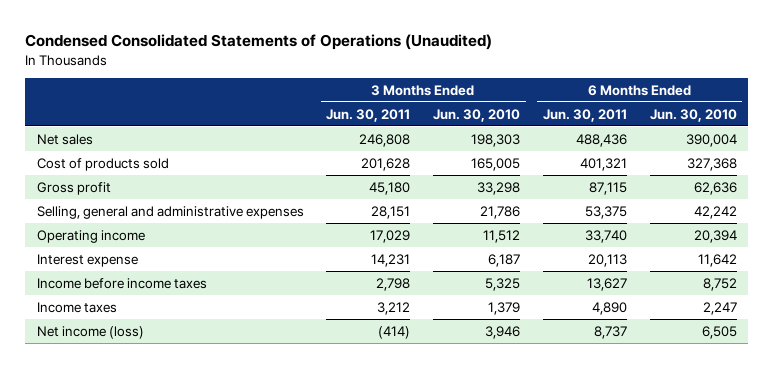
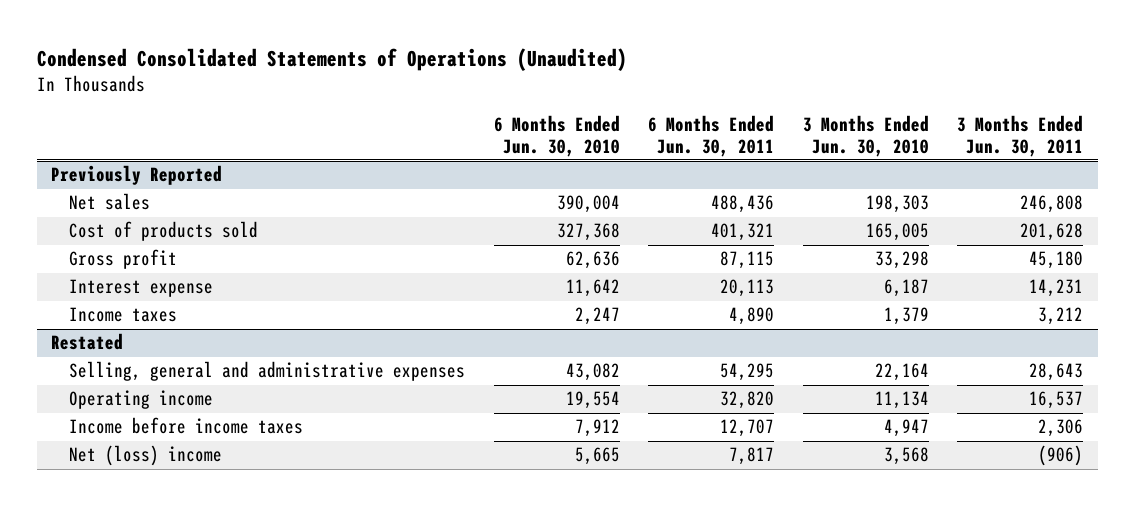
- | 3 Months Ended Jun. 30, 2011 | 3 Months Ended Jun. 30, 2010 | 6 Months Ended Jun. 30, 2011 | 6 Months Ended Jun. 30, 2010
+ | 6 Months Ended Jun. 30, 2010 | 6 Months Ended Jun. 30, 2011 | 3 Months Ended Jun. 30, 2010 | 3 Months Ended Jun. 30, 2011
+ Previously Reported
- Selling, general and administrative expenses | 28,151 | 21,786 | 53,375 | 42,242
- Operating income | 17,029 | 11,512 | 33,740 | 20,394
- Income before income taxes | 2,798 | 5,325 | 13,627 | 8,752
- Net income (loss) | (414) | 3,946 | 8,737 | 6,505
+ Restated
+ Selling, general and administrative expenses | 43,082 | 54,295 | 22,164 | 28,643
+ Operating income | 19,554 | 32,820 | 11,134 | 16,537
+ Income before income taxes | 7,912 | 12,707 | 4,947 | 2,306
+ Net (loss) income | 5,665 | 7,817 | 3,568 | (906)

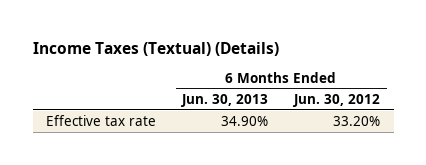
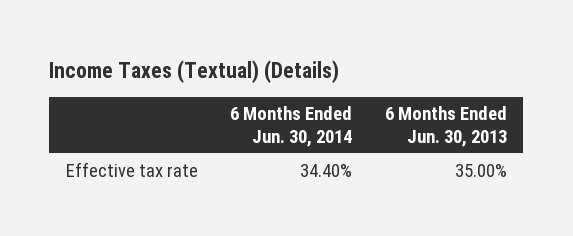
- | 6 Months Ended Jun. 30, 2013 | 6 Months Ended Jun. 30, 2012
+ | 6 Months Ended Jun. 30, 2014 | 6 Months Ended Jun. 30, 2013
- Effective tax rate | 34.90% | 33.20%
+ Effective tax rate | 34.40% | 35.00%

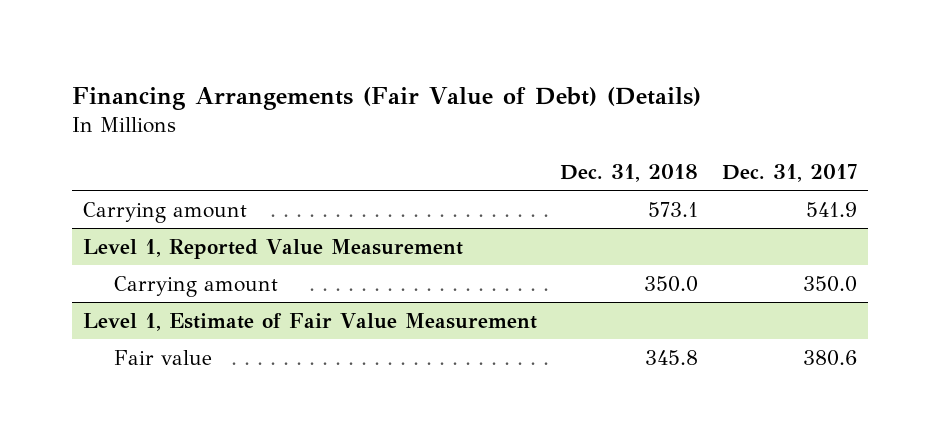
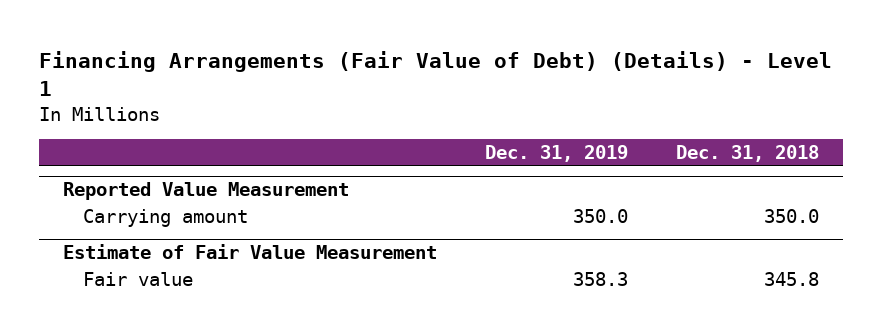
- Financing Arrangements (Fair Value of Debt) (Details)
+ Financing Arrangements (Fair Value of Debt) (Details) - Level 1
- | Dec. 31, 2018 | Dec. 31, 2017
+ | Dec. 31, 2019 | Dec. 31, 2018
- Carrying amount | 573.1 | 541.9
- Level 1, Reported Value Measurement
+ Reported Value Measurement
- Level 1, Estimate of Fair Value Measurement
+ Estimate of Fair Value Measurement

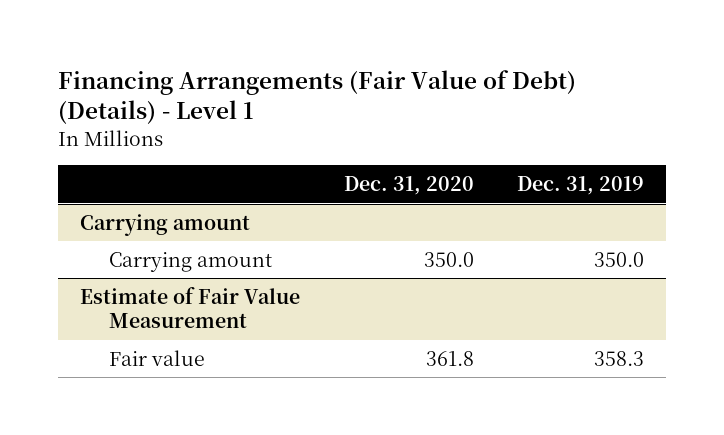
- | Dec. 31, 2019 | Dec. 31, 2018
+ | Dec. 31, 2020 | Dec. 31, 2019
- Reported Value Measurement
+ Carrying amount

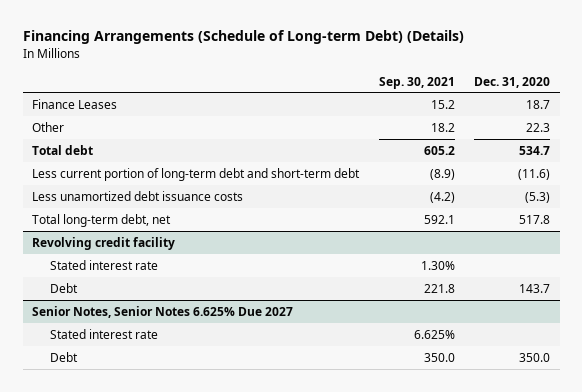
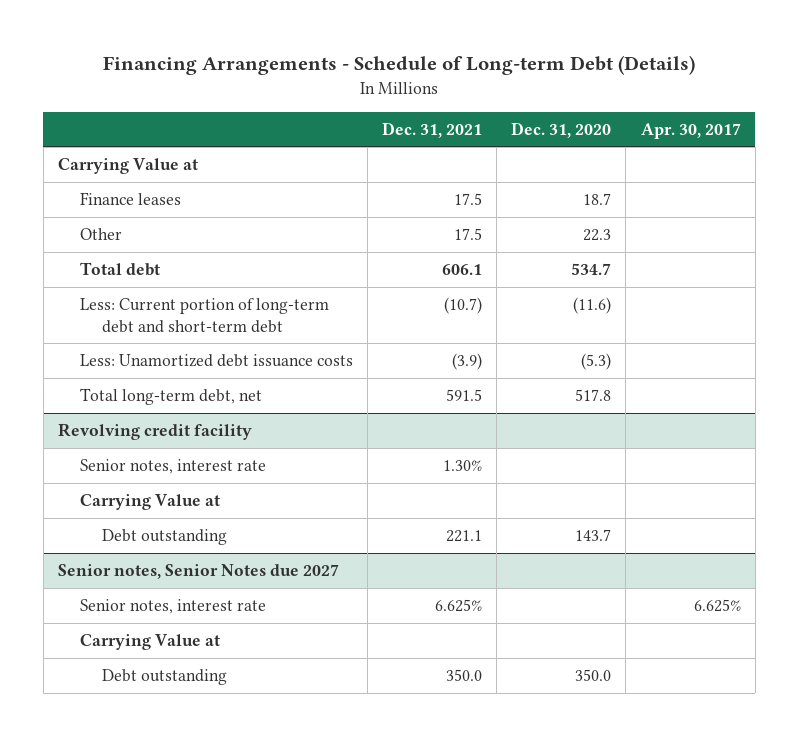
- Financing Arrangements (Schedule of Long-term Debt) (Details)
+ Financing Arrangements - Schedule of Long-term Debt (Details)
- | Sep. 30, 2021 | Dec. 31, 2020
+ | Dec. 31, 2021 | Dec. 31, 2020 | Apr. 30, 2017
- Finance Leases | 15.2 | 18.7
+ Carrying Value at
+ Finance leases | 17.5 | 18.7 |
- Less current portion of long-term debt and short-term debt | (8.9) | (11.6)
- Less unamortized debt issuance costs | (4.2) | (5.3)
+ Less: Current portion of long-term debt and short-term debt | (10.7) | (11.6) |
+ Less: Unamortized debt issuance costs | (3.9) | (5.3) |
@ Revolving credit facility
- Stated interest rate | 1.30% |
- Debt | 221.8 | 143.7
- Senior Notes, Senior Notes 6.625% Due 2027
- Stated interest rate | 6.625% |
- Debt | 350.0 | 350.0
@ Revolving credit facility
+ Senior notes, interest rate | 1.30% | |
+ Carrying Value at
+ Debt outstanding | 221.1 | 143.7 |
+ Senior notes, Senior Notes due 2027
+ Senior notes, interest rate | 6.625% | | 6.625%
+ Carrying Value at
+ Debt outstanding | 350.0 | 350.0 |

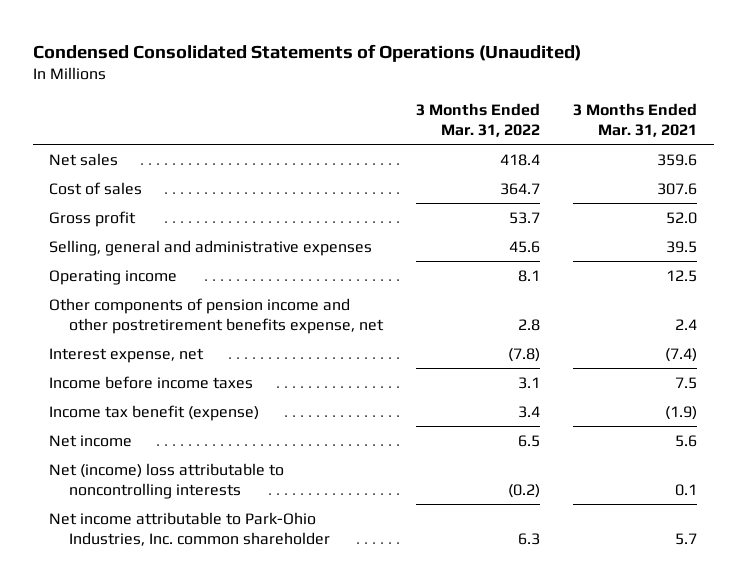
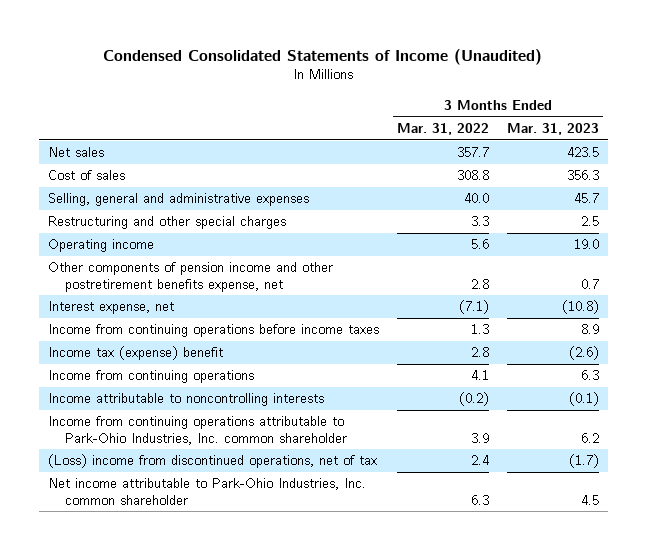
- Condensed Consolidated Statements of Operations (Unaudited)
+ Condensed Consolidated Statements of Income (Unaudited)
- | 3 Months Ended Mar. 31, 2022 | 3 Months Ended Mar. 31, 2021
+ | 3 Months Ended Mar. 31, 2022 | 3 Months Ended Mar. 31, 2023
- Net sales | 418.4 | 359.6
- Cost of sales | 364.7 | 307.6
- Gross profit | 53.7 | 52.0
- Selling, general and administrative expenses | 45.6 | 39.5
- Operating income | 8.1 | 12.5
+ Net sales | 357.7 | 423.5
+ Cost of sales | 308.8 | 356.3
+ Selling, general and administrative expenses | 40.0 | 45.7
+ Restructuring and other special charges | 3.3 | 2.5
+ Operating income | 5.6 | 19.0
- Interest expense, net | (7.8) | (7.4)
- Income before income taxes | 3.1 | 7.5
- Income tax benefit (expense) | 3.4 | (1.9)
- Net income | 6.5 | 5.6
- Net (income) loss attributable to noncontrolling interests | (0.2) | 0.1
+ Interest expense, net | (7.1) | (10.8)
+ Income from continuing operations before income taxes | 1.3 | 8.9
+ Income tax (expense) benefit | 2.8 | (2.6)
+ Income from continuing operations | 4.1 | 6.3
+ Income attributable to noncontrolling interests | (0.2) | (0.1)
+ Income from continuing operations attributable to Park-Ohio Industries, Inc. common shareholder | 3.9 | 6.2
+ (Loss) income from discontinued operations, net of tax | 2.4 | (1.7)

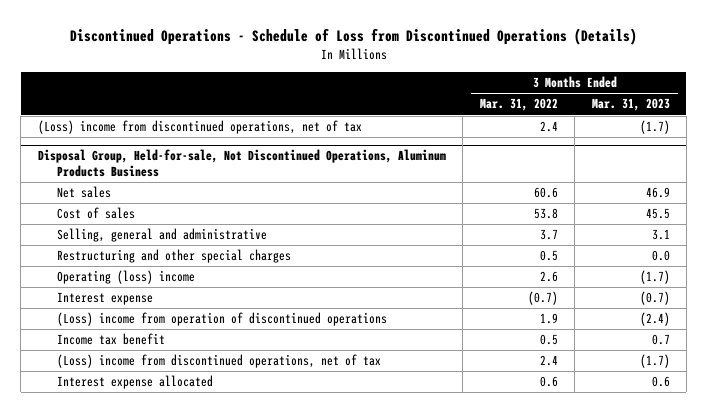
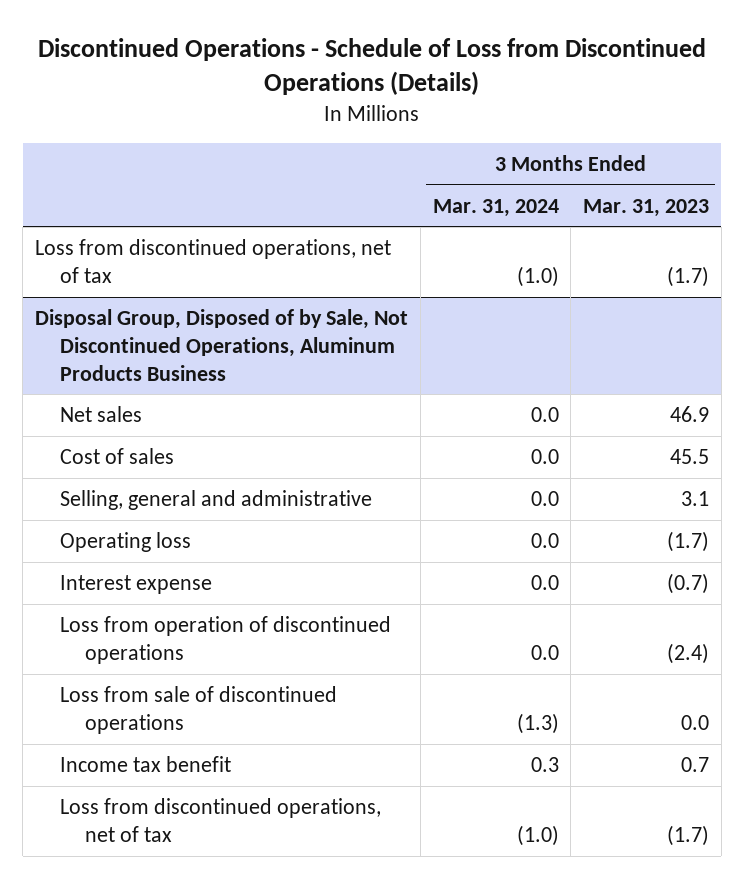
- | 3 Months Ended Mar. 31, 2022 | 3 Months Ended Mar. 31, 2023
+ | 3 Months Ended Mar. 31, 2024 | 3 Months Ended Mar. 31, 2023
- (Loss) income from discontinued operations, net of tax | 2.4 | (1.7)
- Disposal Group, Held-for-sale, Not Discontinued Operations, Aluminum Products Business
+ Loss from discontinued operations, net of tax | (1.0) | (1.7)
+ Disposal Group, Disposed of by Sale, Not Discontinued Operations, Aluminum Products Business
- Restructuring and other special charges | 0.5 | 0.0
- Operating (loss) income | 2.6 | (1.7)
+ Operating loss | 0.0 | (1.7)
- (Loss) income from operation of discontinued operations | 1.9 | (2.4)
+ Loss from operation of discontinued operations | 0.0 | (2.4)
+ Loss from sale of discontinued operations | (1.3) | 0.0
- (Loss) income from discontinued operations, net of tax | 2.4 | (1.7)
- Interest expense allocated | 0.6 | 0.6
+ Loss from discontinued operations, net of tax | (1.0) | (1.7)

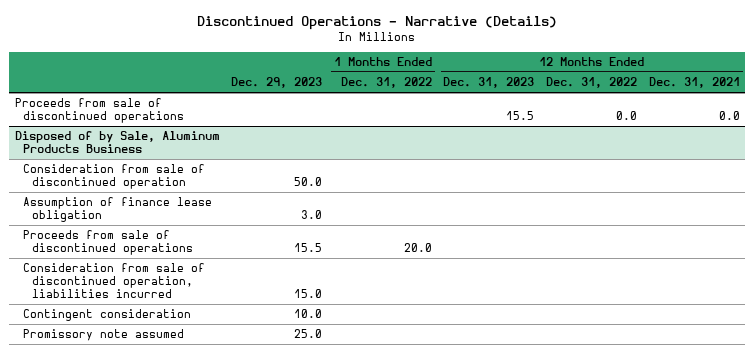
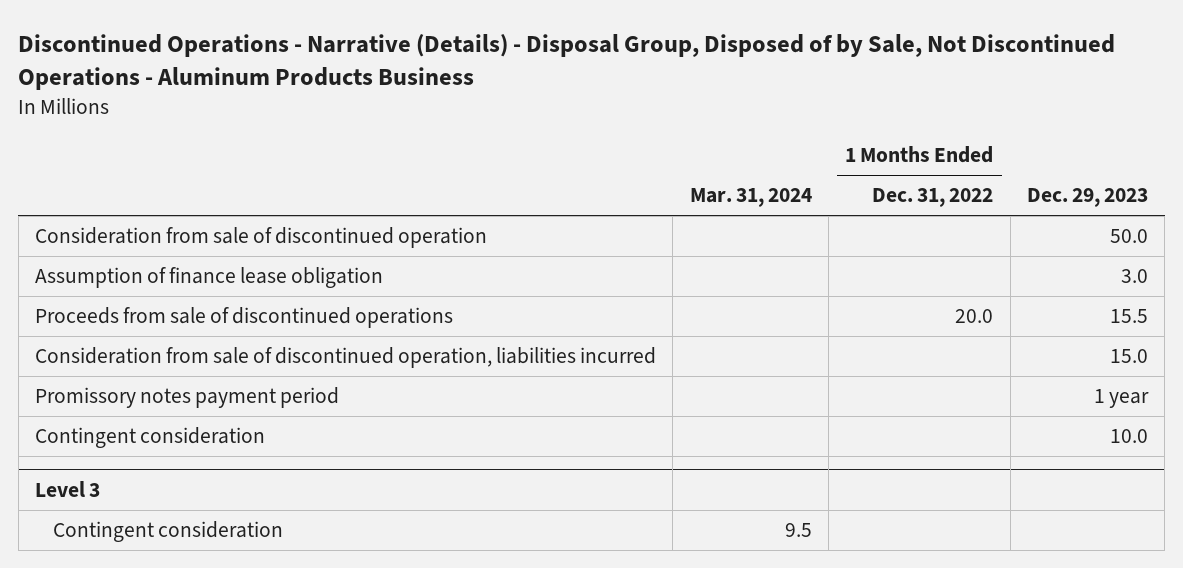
- Discontinued Operations - Narrative (Details)
+ Discontinued Operations - Narrative (Details) - Disposal Group, Disposed of by Sale, Not Discontinued Operations - Aluminum Products Business
- | Dec. 29, 2023 | 1 Months Ended Dec. 31, 2022 | 12 Months Ended Dec. 31, 2023 | 12 Months Ended Dec. 31, 2022 | 12 Months Ended Dec. 31, 2021
+ | Mar. 31, 2024 | 1 Months Ended Dec. 31, 2022 | Dec. 29, 2023
- Proceeds from sale of discontinued operations | | | 15.5 | 0.0 | 0.0
- Disposed of by Sale, Aluminum Products Business
+ Promissory notes payment period | | | 1 year
- Promissory note assumed | 25.0 | | | |
+ Level 3
+ Contingent consideration | 9.5 | |

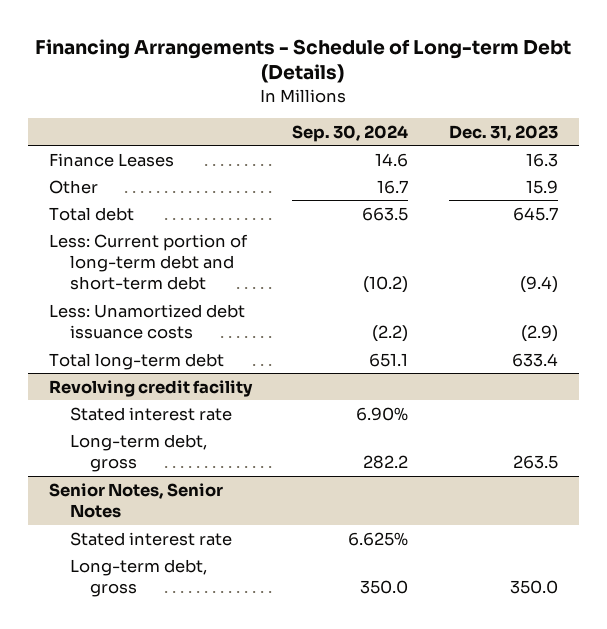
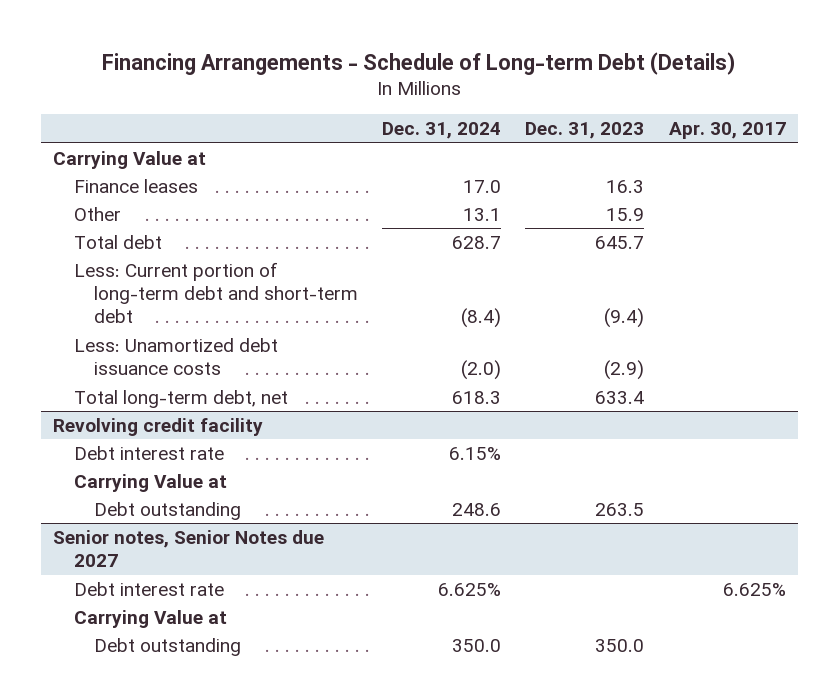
- | Sep. 30, 2024 | Dec. 31, 2023
+ | Dec. 31, 2024 | Dec. 31, 2023 | Apr. 30, 2017
- Finance Leases | 14.6 | 16.3
+ Carrying Value at
+ Finance leases | 17.0 | 16.3 |
- Total long-term debt | 651.1 | 633.4
+ Total long-term debt, net | 618.3 | 633.4 |
@ Revolving credit facility
- Stated interest rate | 6.90% |
- Long-term debt, gross | 282.2 | 263.5
- Senior Notes, Senior Notes
- Stated interest rate | 6.625% |
- Long-term debt, gross | 350.0 | 350.0
@ Revolving credit facility
+ Debt interest rate | 6.15% | |
+ Carrying Value at
+ Debt outstanding | 248.6 | 263.5 |
+ Senior notes, Senior Notes due 2027
+ Debt interest rate | 6.625% | | 6.625%
+ Carrying Value at
+ Debt outstanding | 350.0 | 350.0 |

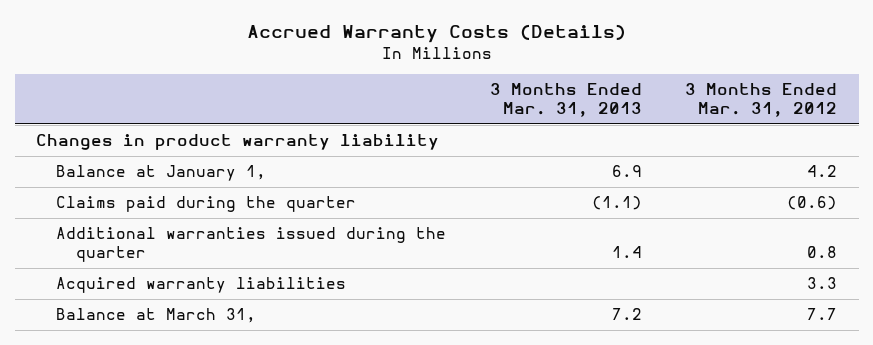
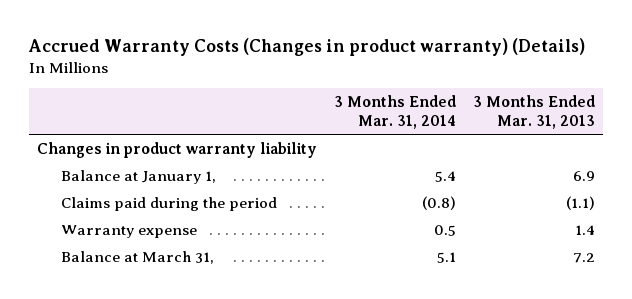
- Accrued Warranty Costs (Details)
+ Accrued Warranty Costs (Changes in product warranty) (Details)
- | 3 Months Ended Mar. 31, 2013 | 3 Months Ended Mar. 31, 2012
+ | 3 Months Ended Mar. 31, 2014 | 3 Months Ended Mar. 31, 2013
- Claims paid during the quarter | (1.1) | (0.6)
- Additional warranties issued during the quarter | 1.4 | 0.8
- Acquired warranty liabilities | | 3.3
+ Claims paid during the period | (0.8) | (1.1)
+ Warranty expense | 0.5 | 1.4

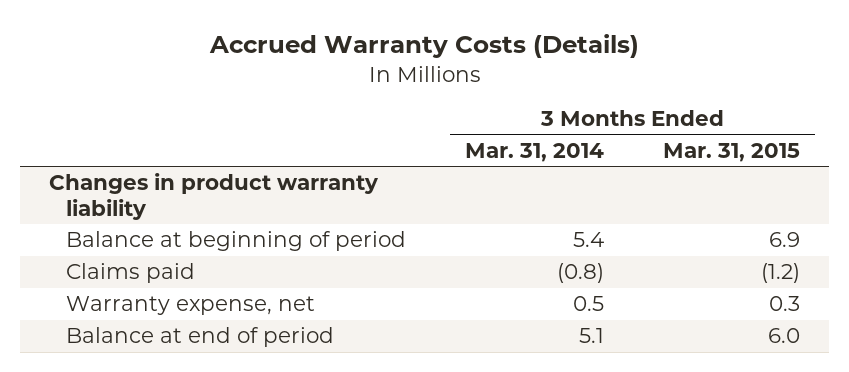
- Accrued Warranty Costs (Changes in product warranty) (Details)
+ Accrued Warranty Costs (Details)
- | 3 Months Ended Mar. 31, 2014 | 3 Months Ended Mar. 31, 2013
+ | 3 Months Ended Mar. 31, 2014 | 3 Months Ended Mar. 31, 2015
- Balance at January 1, | 5.4 | 6.9
- Claims paid during the period | (0.8) | (1.1)
- Warranty expense | 0.5 | 1.4
- Balance at March 31, | 5.1 | 7.2
+ Balance at beginning of period | 5.4 | 6.9
+ Claims paid | (0.8) | (1.2)
+ Warranty expense, net | 0.5 | 0.3
+ Balance at end of period | 5.1 | 6.0

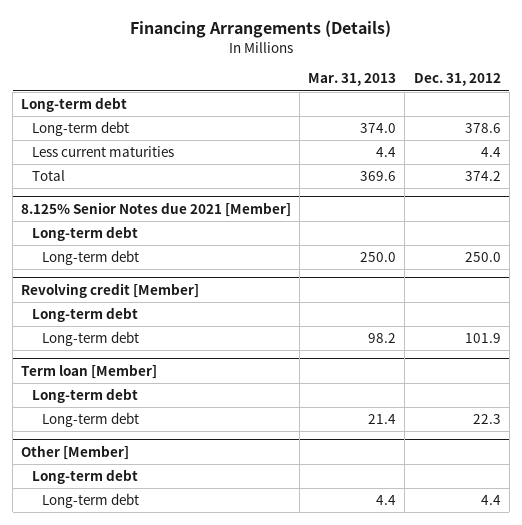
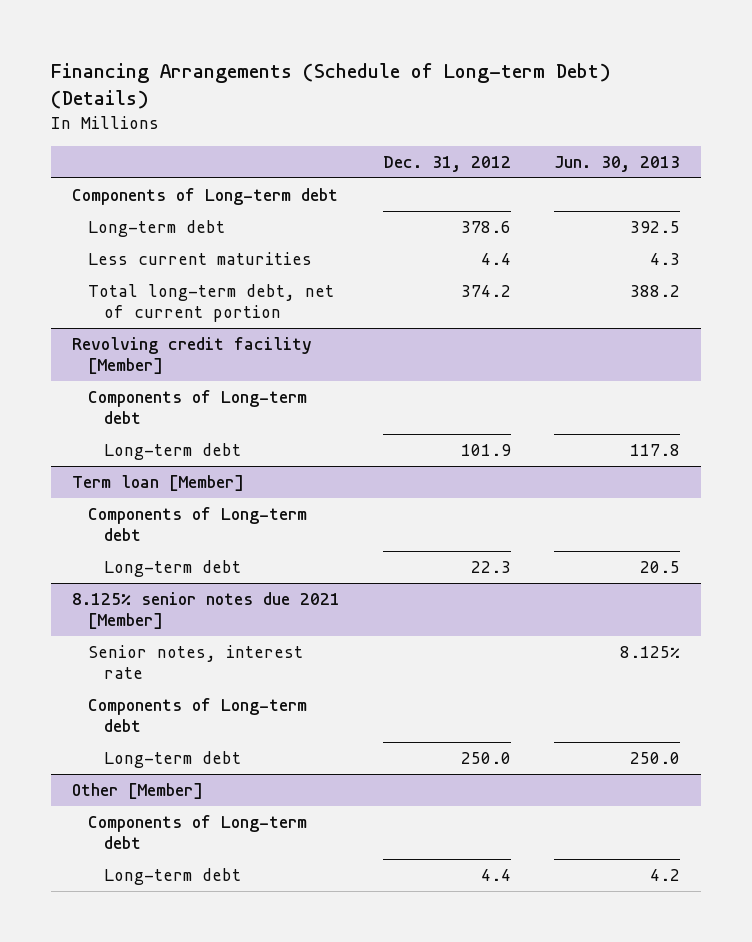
- Financing Arrangements (Details)
+ Financing Arrangements (Schedule of Long-term Debt) (Details)
- | Mar. 31, 2013 | Dec. 31, 2012
+ | Dec. 31, 2012 | Jun. 30, 2013
- Long-term debt
+ Components of Long-term debt
- Total | 369.6 | 374.2
- 8.125% Senior Notes due 2021 [Member]
- Long-term debt
- Long-term debt | 250.0 | 250.0
- Revolving credit [Member]
- Long-term debt
+ Total long-term debt, net of current portion | 374.2 | 388.2
+ Revolving credit facility [Member]
+ Components of Long-term debt
@ Term loan [Member]
- Long-term debt
+ Components of Long-term debt
+ 8.125% senior notes due 2021 [Member]
+ Senior notes, interest rate | | 8.125%
+ Components of Long-term debt
+ Long-term debt | 250.0 | 250.0
@ Other [Member]
- Long-term debt
+ Components of Long-term debt

